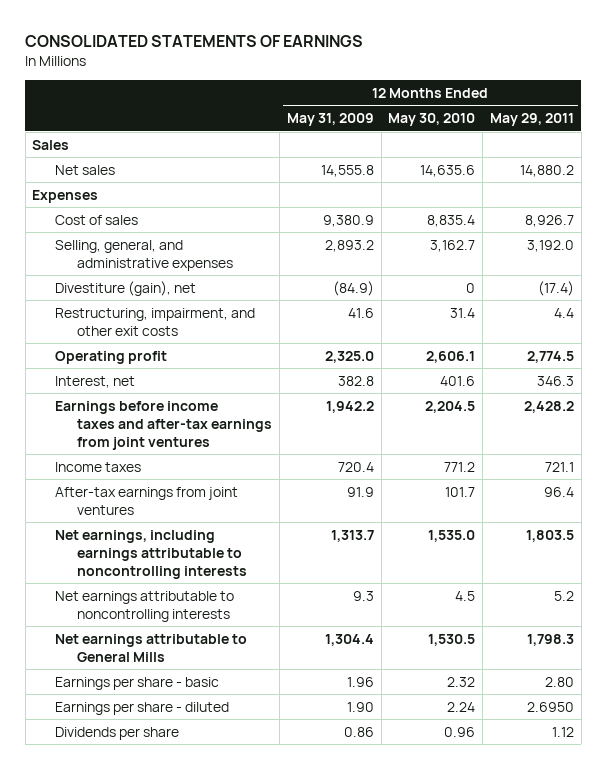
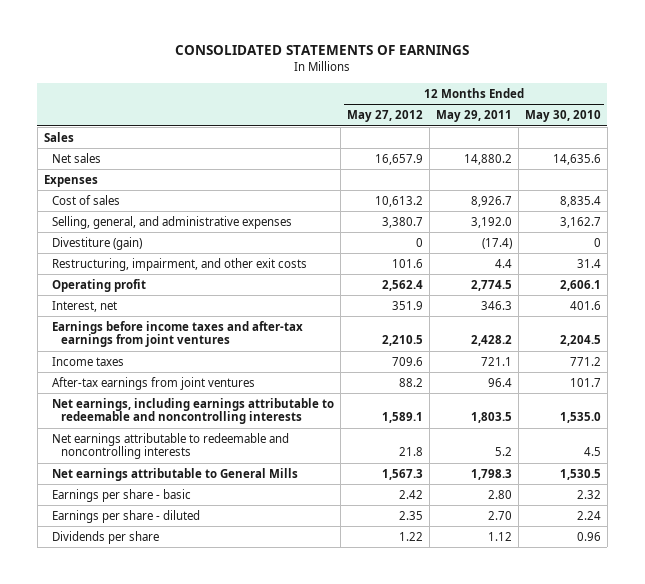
- | 12 Months Ended May 31, 2009 | 12 Months Ended May 30, 2010 | 12 Months Ended May 29, 2011
+ | 12 Months Ended May 27, 2012 | 12 Months Ended May 29, 2011 | 12 Months Ended May 30, 2010
- Divestiture (gain), net | (84.9) | 0 | (17.4)
+ Divestiture (gain) | 0 | (17.4) | 0
- Net earnings, including earnings attributable to noncontrolling interests | 1,313.7 | 1,535.0 | 1,803.5
- Net earnings attributable to noncontrolling interests | 9.3 | 4.5 | 5.2
+ Net earnings, including earnings attributable to redeemable and noncontrolling interests | 1,589.1 | 1,803.5 | 1,535.0
+ Net earnings attributable to redeemable and noncontrolling interests | 21.8 | 5.2 | 4.5
- Earnings per share - diluted | 1.90 | 2.24 | 2.6950
+ Earnings per share - diluted | 2.35 | 2.70 | 2.24

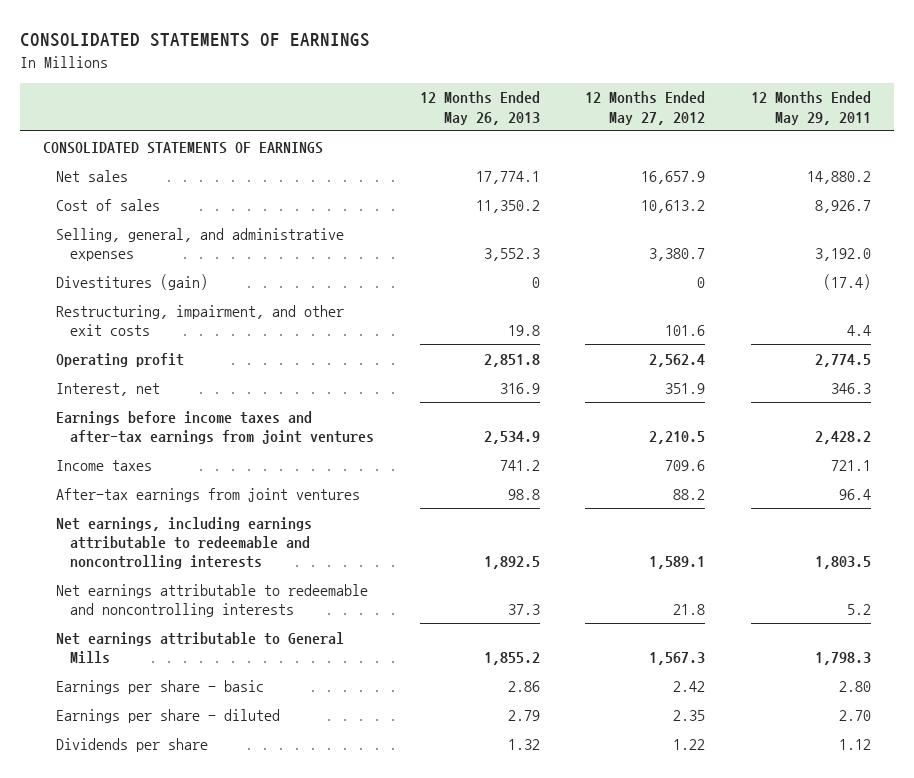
- | 12 Months Ended May 27, 2012 | 12 Months Ended May 29, 2011 | 12 Months Ended May 30, 2010
+ | 12 Months Ended May 26, 2013 | 12 Months Ended May 27, 2012 | 12 Months Ended May 29, 2011
- Sales
+ CONSOLIDATED STATEMENTS OF EARNINGS
- Expenses
- Divestiture (gain) | 0 | (17.4) | 0
+ Divestitures (gain) | 0 | 0 | (17.4)

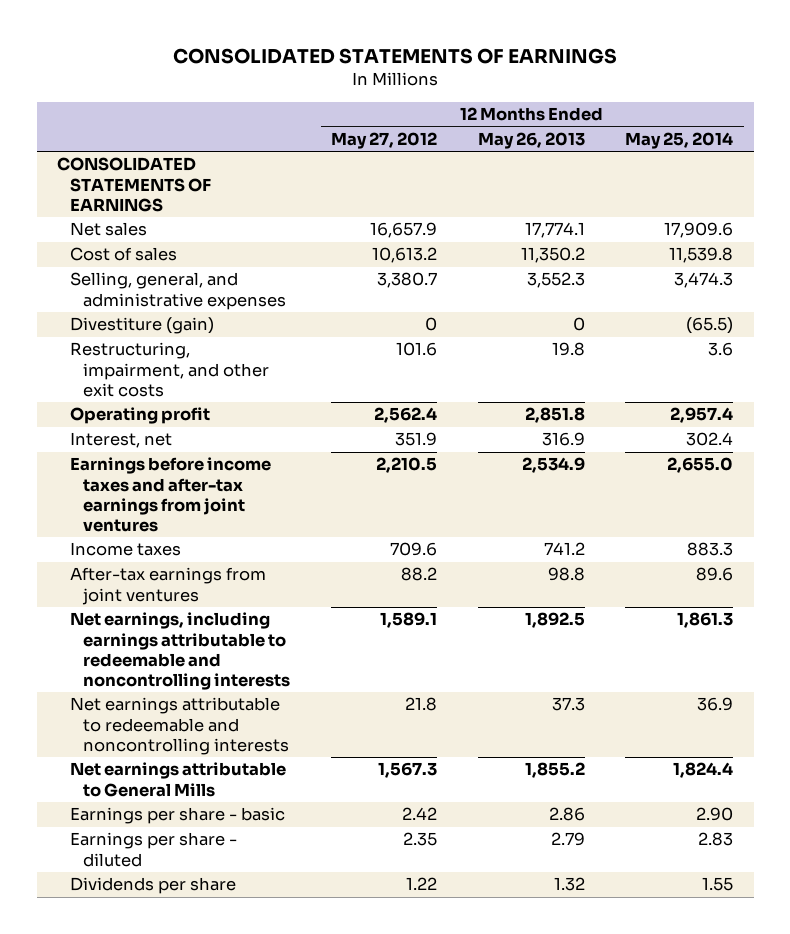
- | 12 Months Ended May 26, 2013 | 12 Months Ended May 27, 2012 | 12 Months Ended May 29, 2011
+ | 12 Months Ended May 27, 2012 | 12 Months Ended May 26, 2013 | 12 Months Ended May 25, 2014
- Divestitures (gain) | 0 | 0 | (17.4)
+ Divestiture (gain) | 0 | 0 | (65.5)

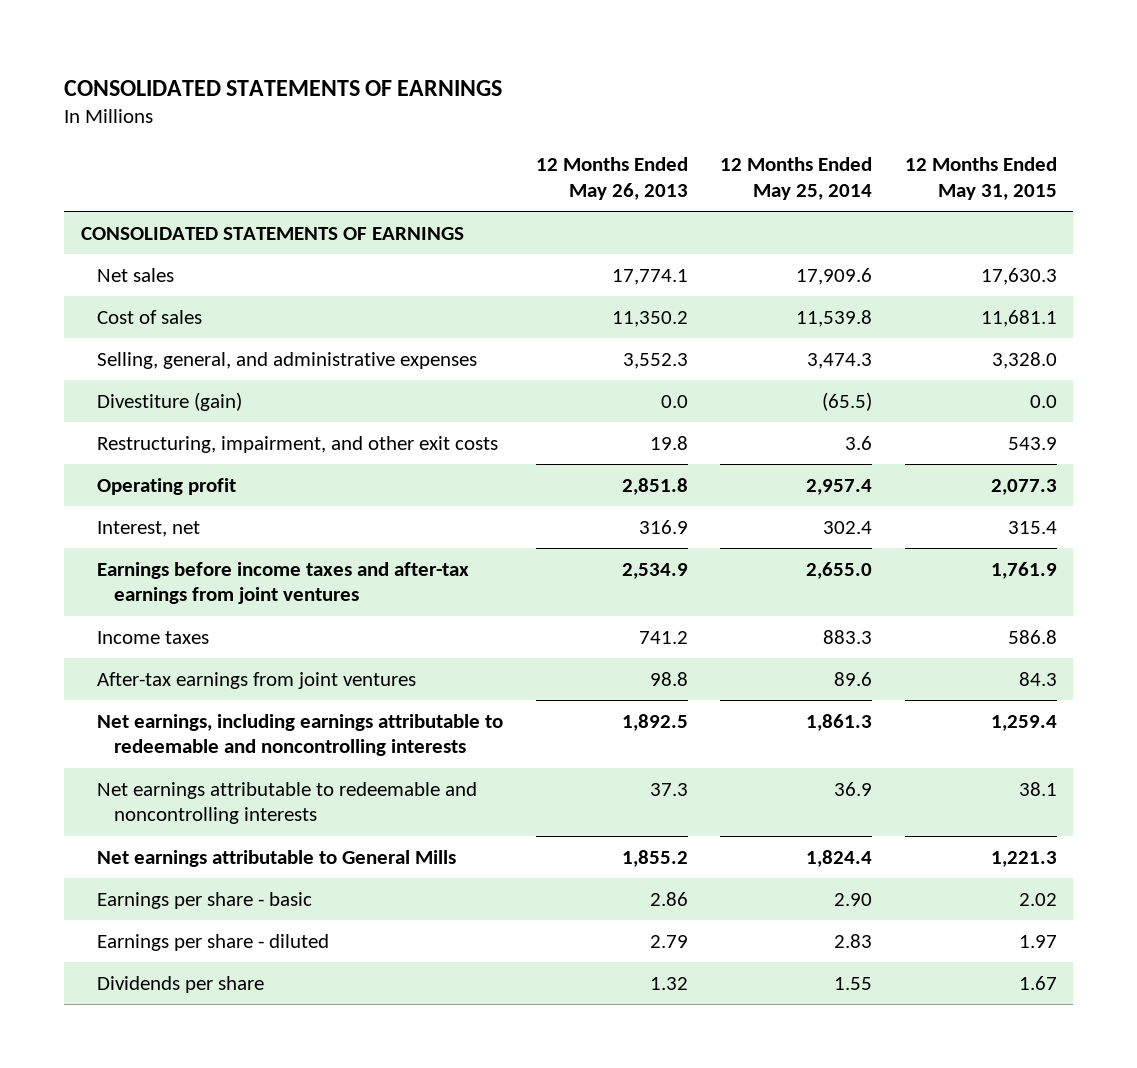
- | 12 Months Ended May 27, 2012 | 12 Months Ended May 26, 2013 | 12 Months Ended May 25, 2014
+ | 12 Months Ended May 26, 2013 | 12 Months Ended May 25, 2014 | 12 Months Ended May 31, 2015
- Divestiture (gain) | 0 | 0 | (65.5)
+ Divestiture (gain) | 0.0 | (65.5) | 0.0

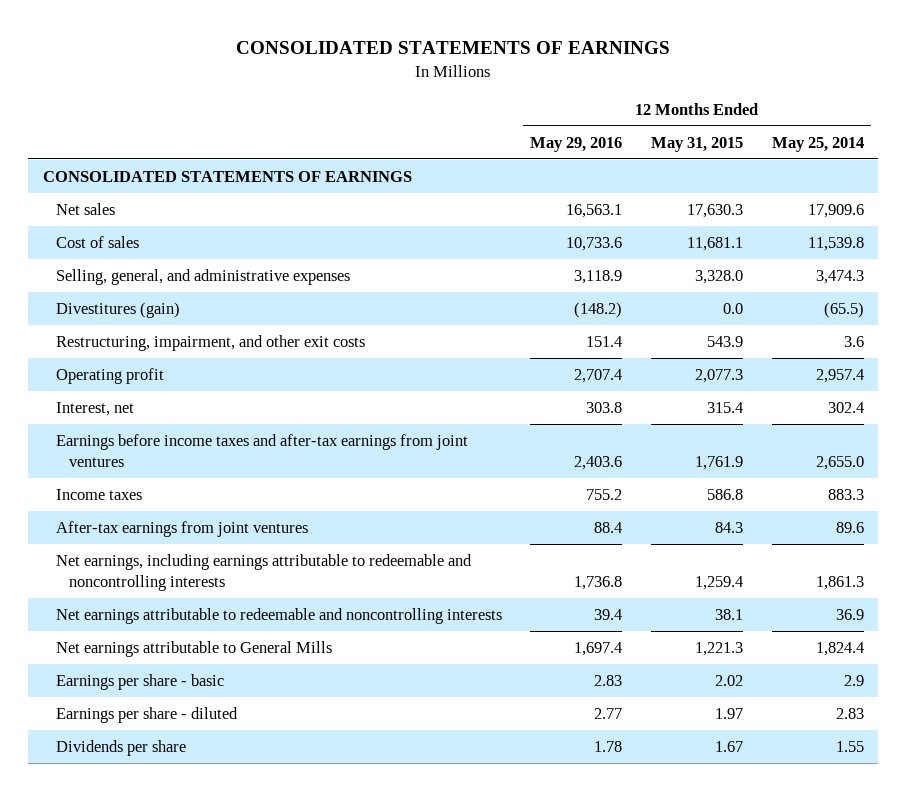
- | 12 Months Ended May 26, 2013 | 12 Months Ended May 25, 2014 | 12 Months Ended May 31, 2015
+ | 12 Months Ended May 29, 2016 | 12 Months Ended May 31, 2015 | 12 Months Ended May 25, 2014
- Divestiture (gain) | 0.0 | (65.5) | 0.0
+ Divestitures (gain) | (148.2) | 0.0 | (65.5)
- Earnings per share - basic | 2.86 | 2.90 | 2.02
+ Earnings per share - basic | 2.83 | 2.02 | 2.9

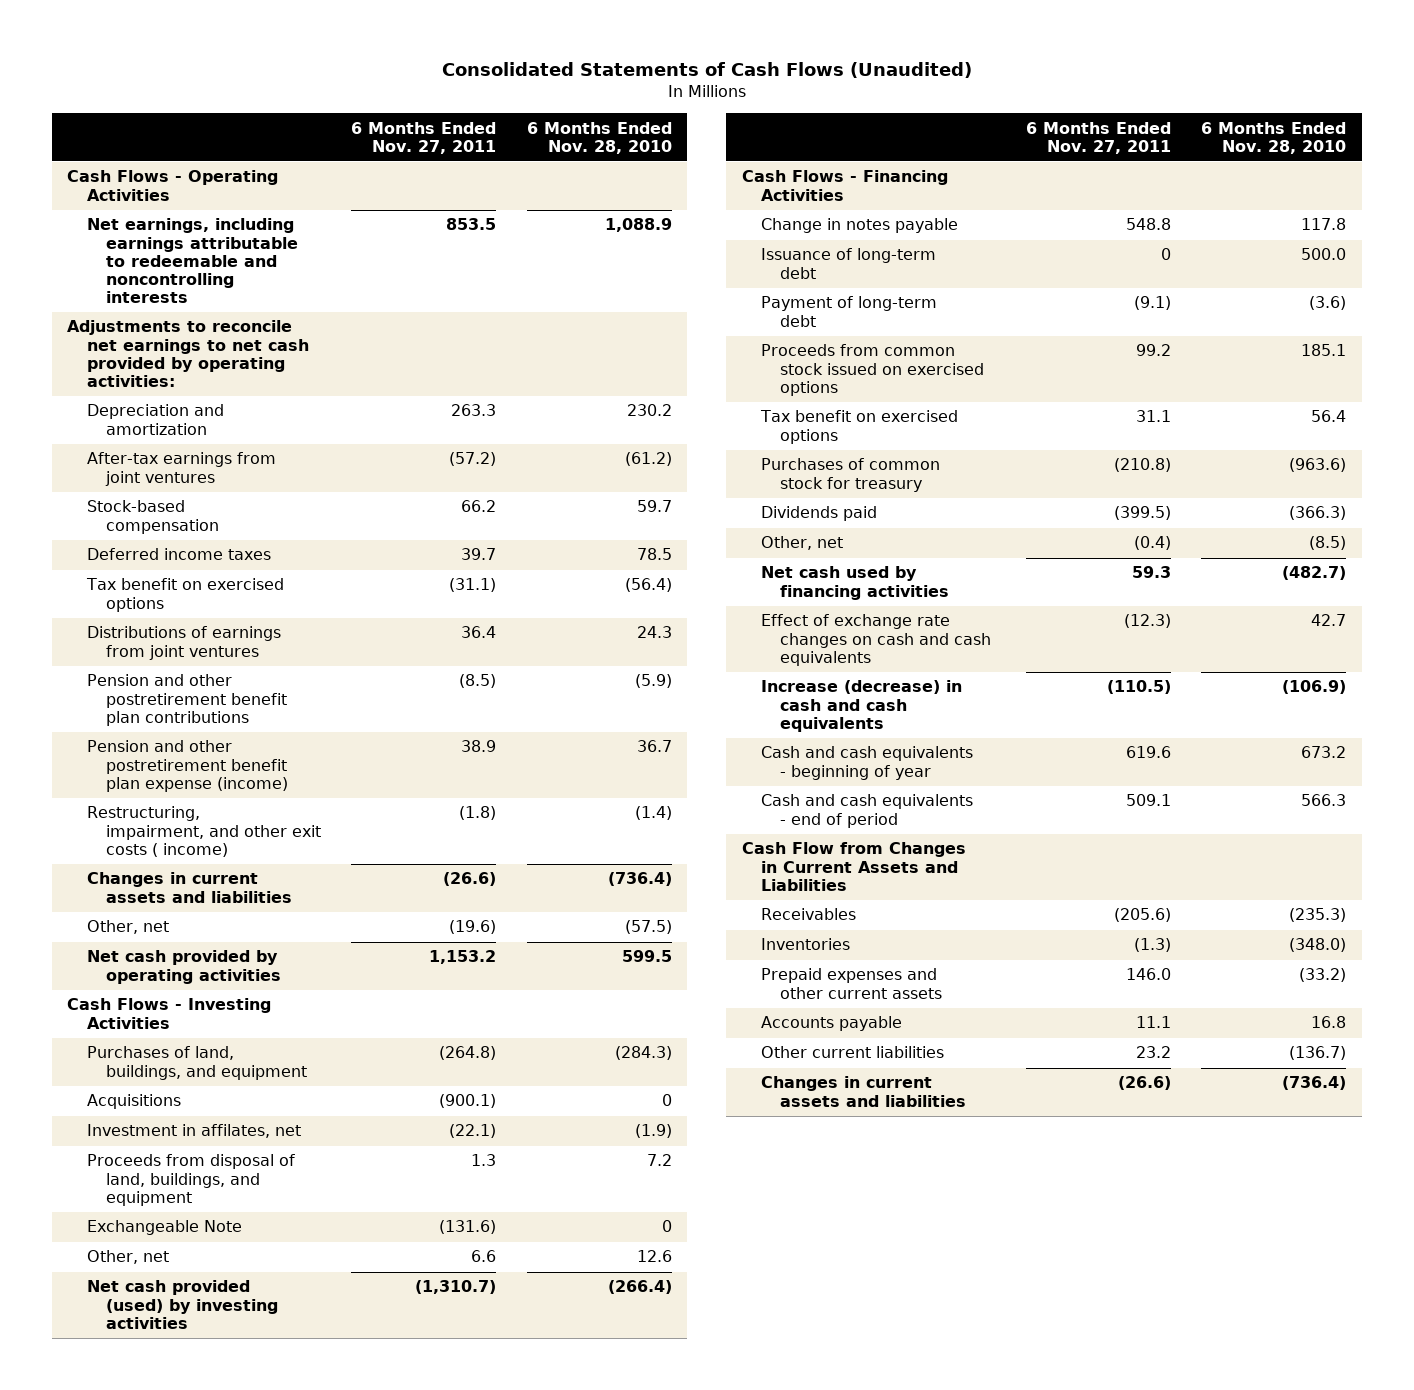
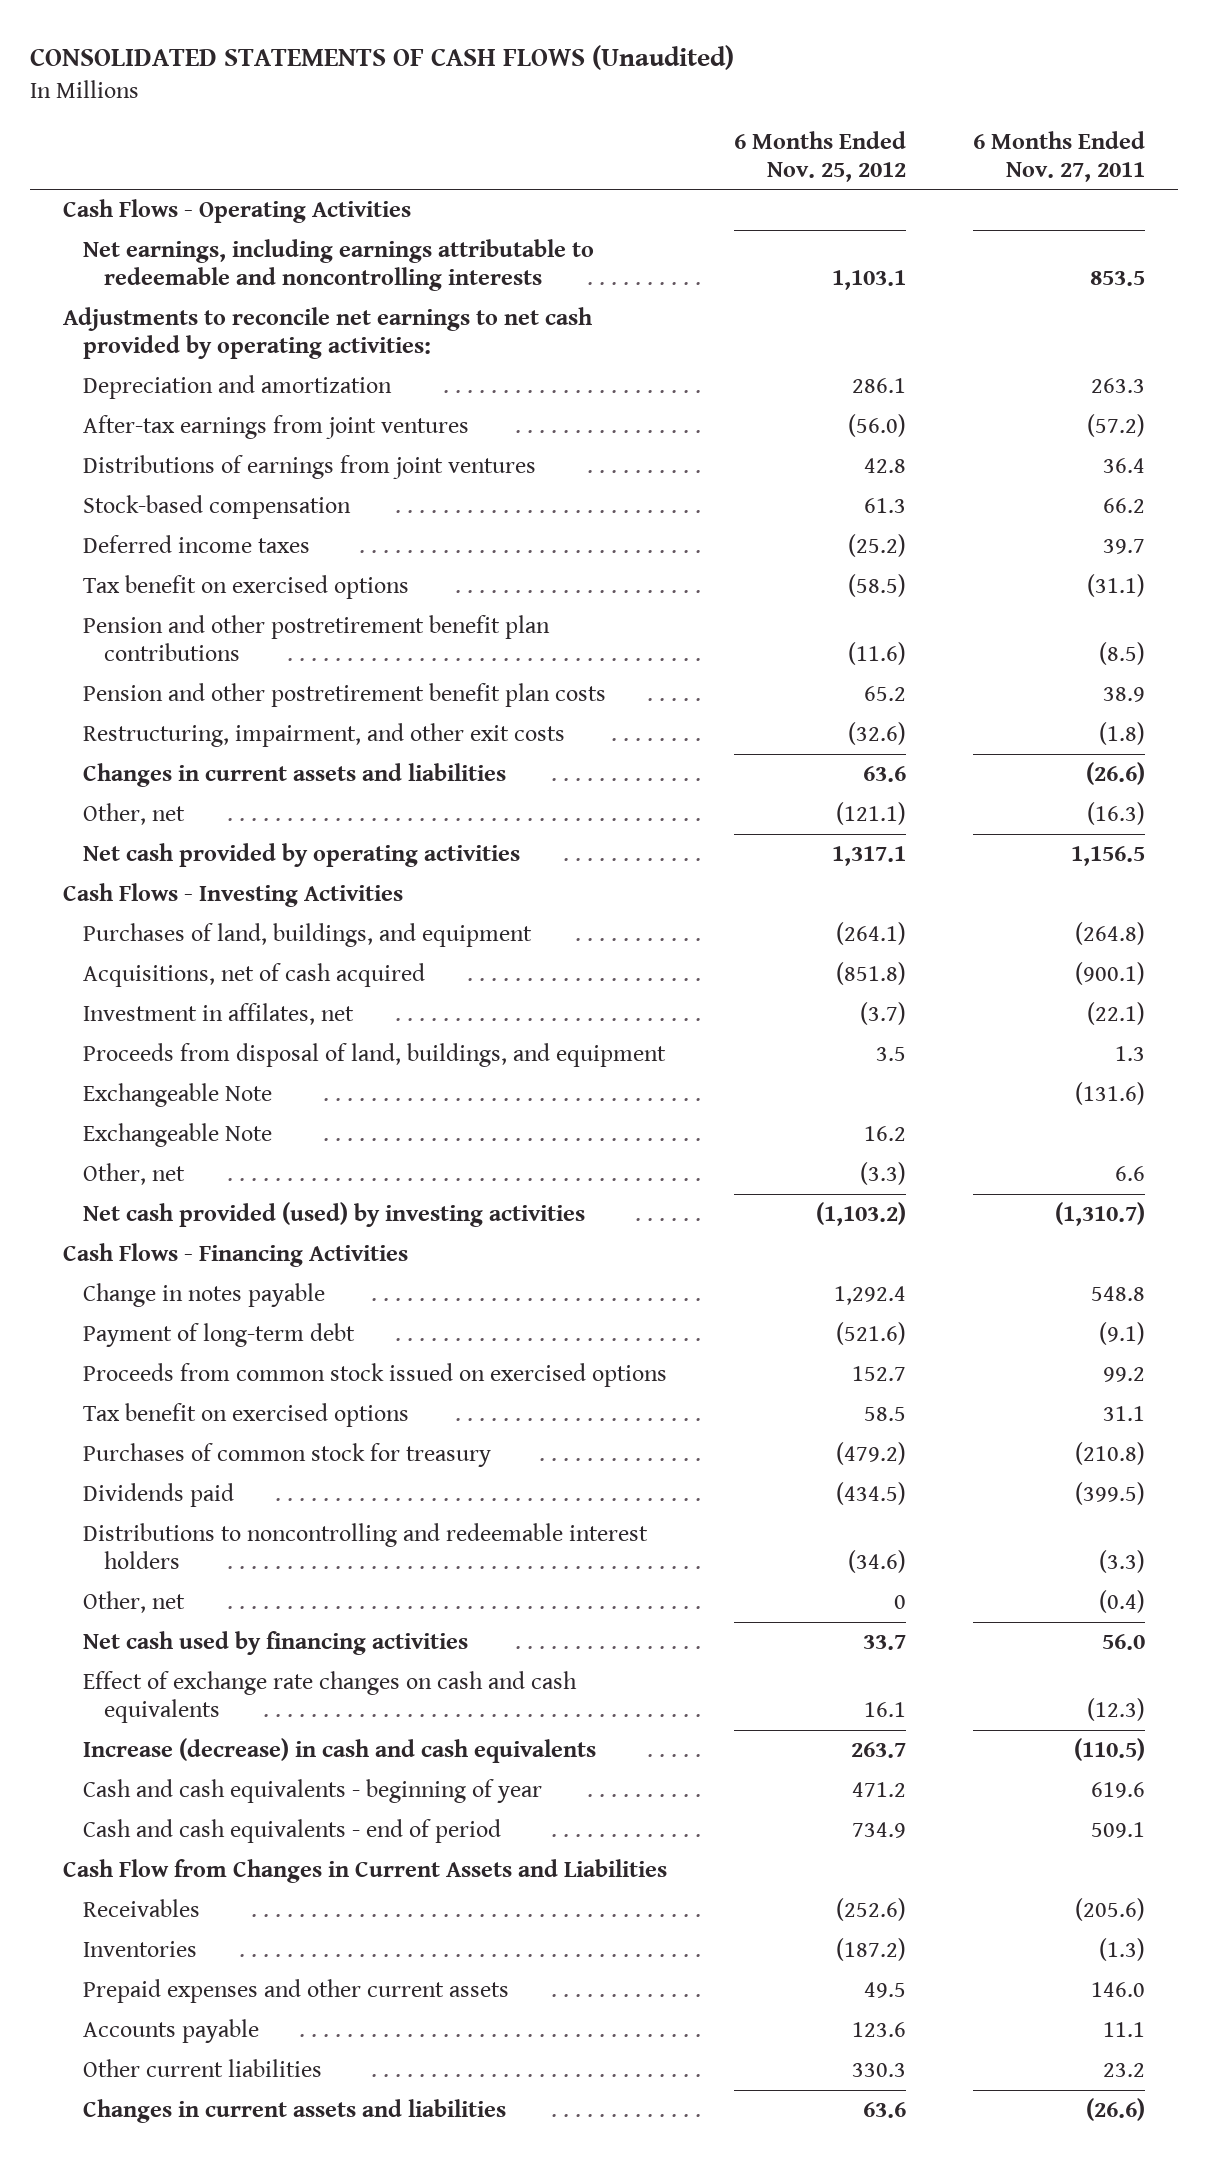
- Consolidated Statements of Cash Flows (Unaudited)
+ CONSOLIDATED STATEMENTS OF CASH FLOWS (Unaudited)
- | 6 Months Ended Nov. 27, 2011 | 6 Months Ended Nov. 28, 2010
+ | 6 Months Ended Nov. 25, 2012 | 6 Months Ended Nov. 27, 2011
moved up: Distributions of earnings from joint ventures | 42.8 | 36.4
- Pension and other postretirement benefit plan expense (income) | 38.9 | 36.7
- Restructuring, impairment, and other exit costs ( income) | (1.8) | (1.4)
+ Pension and other postretirement benefit plan costs | 65.2 | 38.9
+ Restructuring, impairment, and other exit costs | (32.6) | (1.8)
- Other, net | (19.6) | (57.5)
- Net cash provided by operating activities | 1,153.2 | 599.5
+ Other, net | (121.1) | (16.3)
+ Net cash provided by operating activities | 1,317.1 | 1,156.5
- Acquisitions | (900.1) | 0
+ Acquisitions, net of cash acquired | (851.8) | (900.1)
+ Exchangeable Note | 16.2 |
- Issuance of long-term debt | 0 | 500.0
+ Distributions to noncontrolling and redeemable interest holders | (34.6) | (3.3)
- Net cash used by financing activities | 59.3 | (482.7)
+ Net cash used by financing activities | 33.7 | 56.0

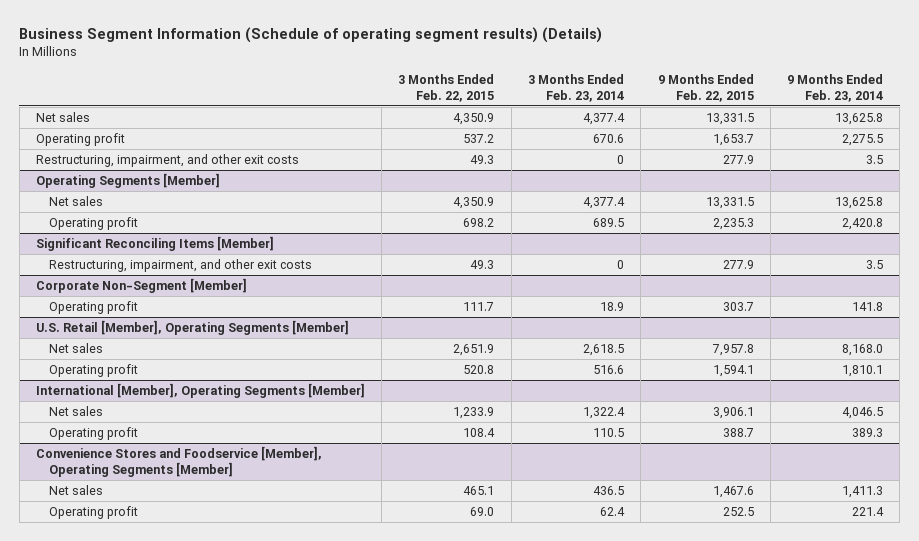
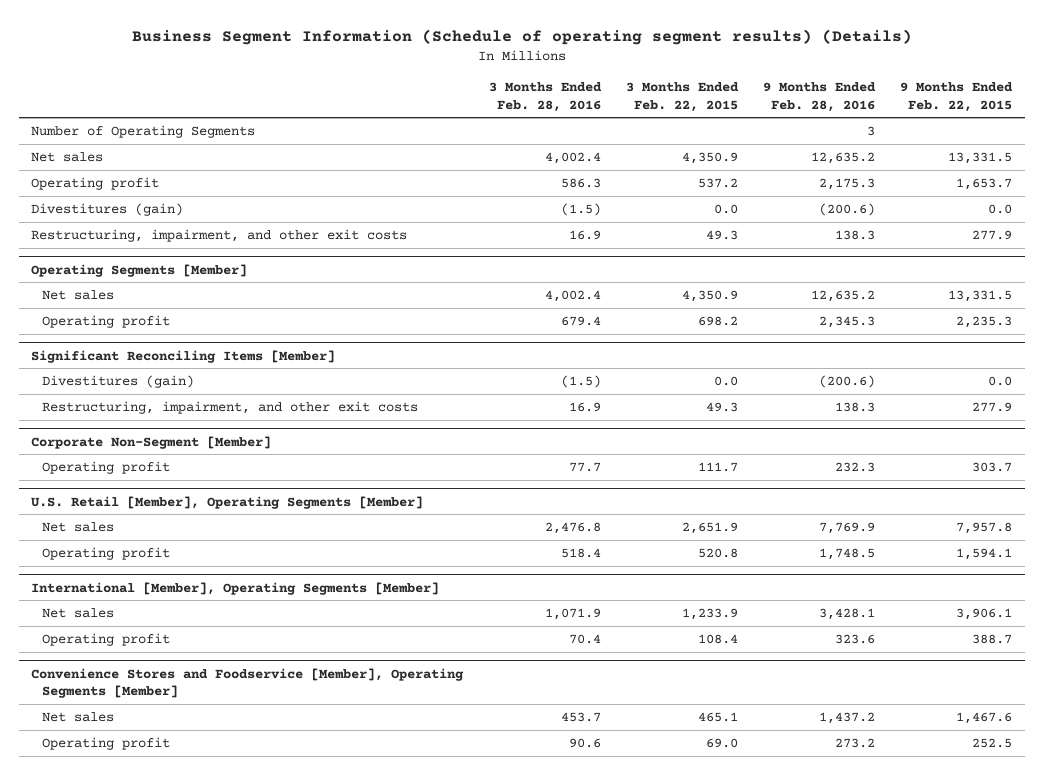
- | 3 Months Ended Feb. 22, 2015 | 3 Months Ended Feb. 23, 2014 | 9 Months Ended Feb. 22, 2015 | 9 Months Ended Feb. 23, 2014
+ | 3 Months Ended Feb. 28, 2016 | 3 Months Ended Feb. 22, 2015 | 9 Months Ended Feb. 28, 2016 | 9 Months Ended Feb. 22, 2015
+ Number of Operating Segments | | | 3 |
+ Divestitures (gain) | (1.5) | 0.0 | (200.6) | 0.0
@ Significant Reconciling Items [Member]
+ Divestitures (gain) | (1.5) | 0.0 | (200.6) | 0.0

